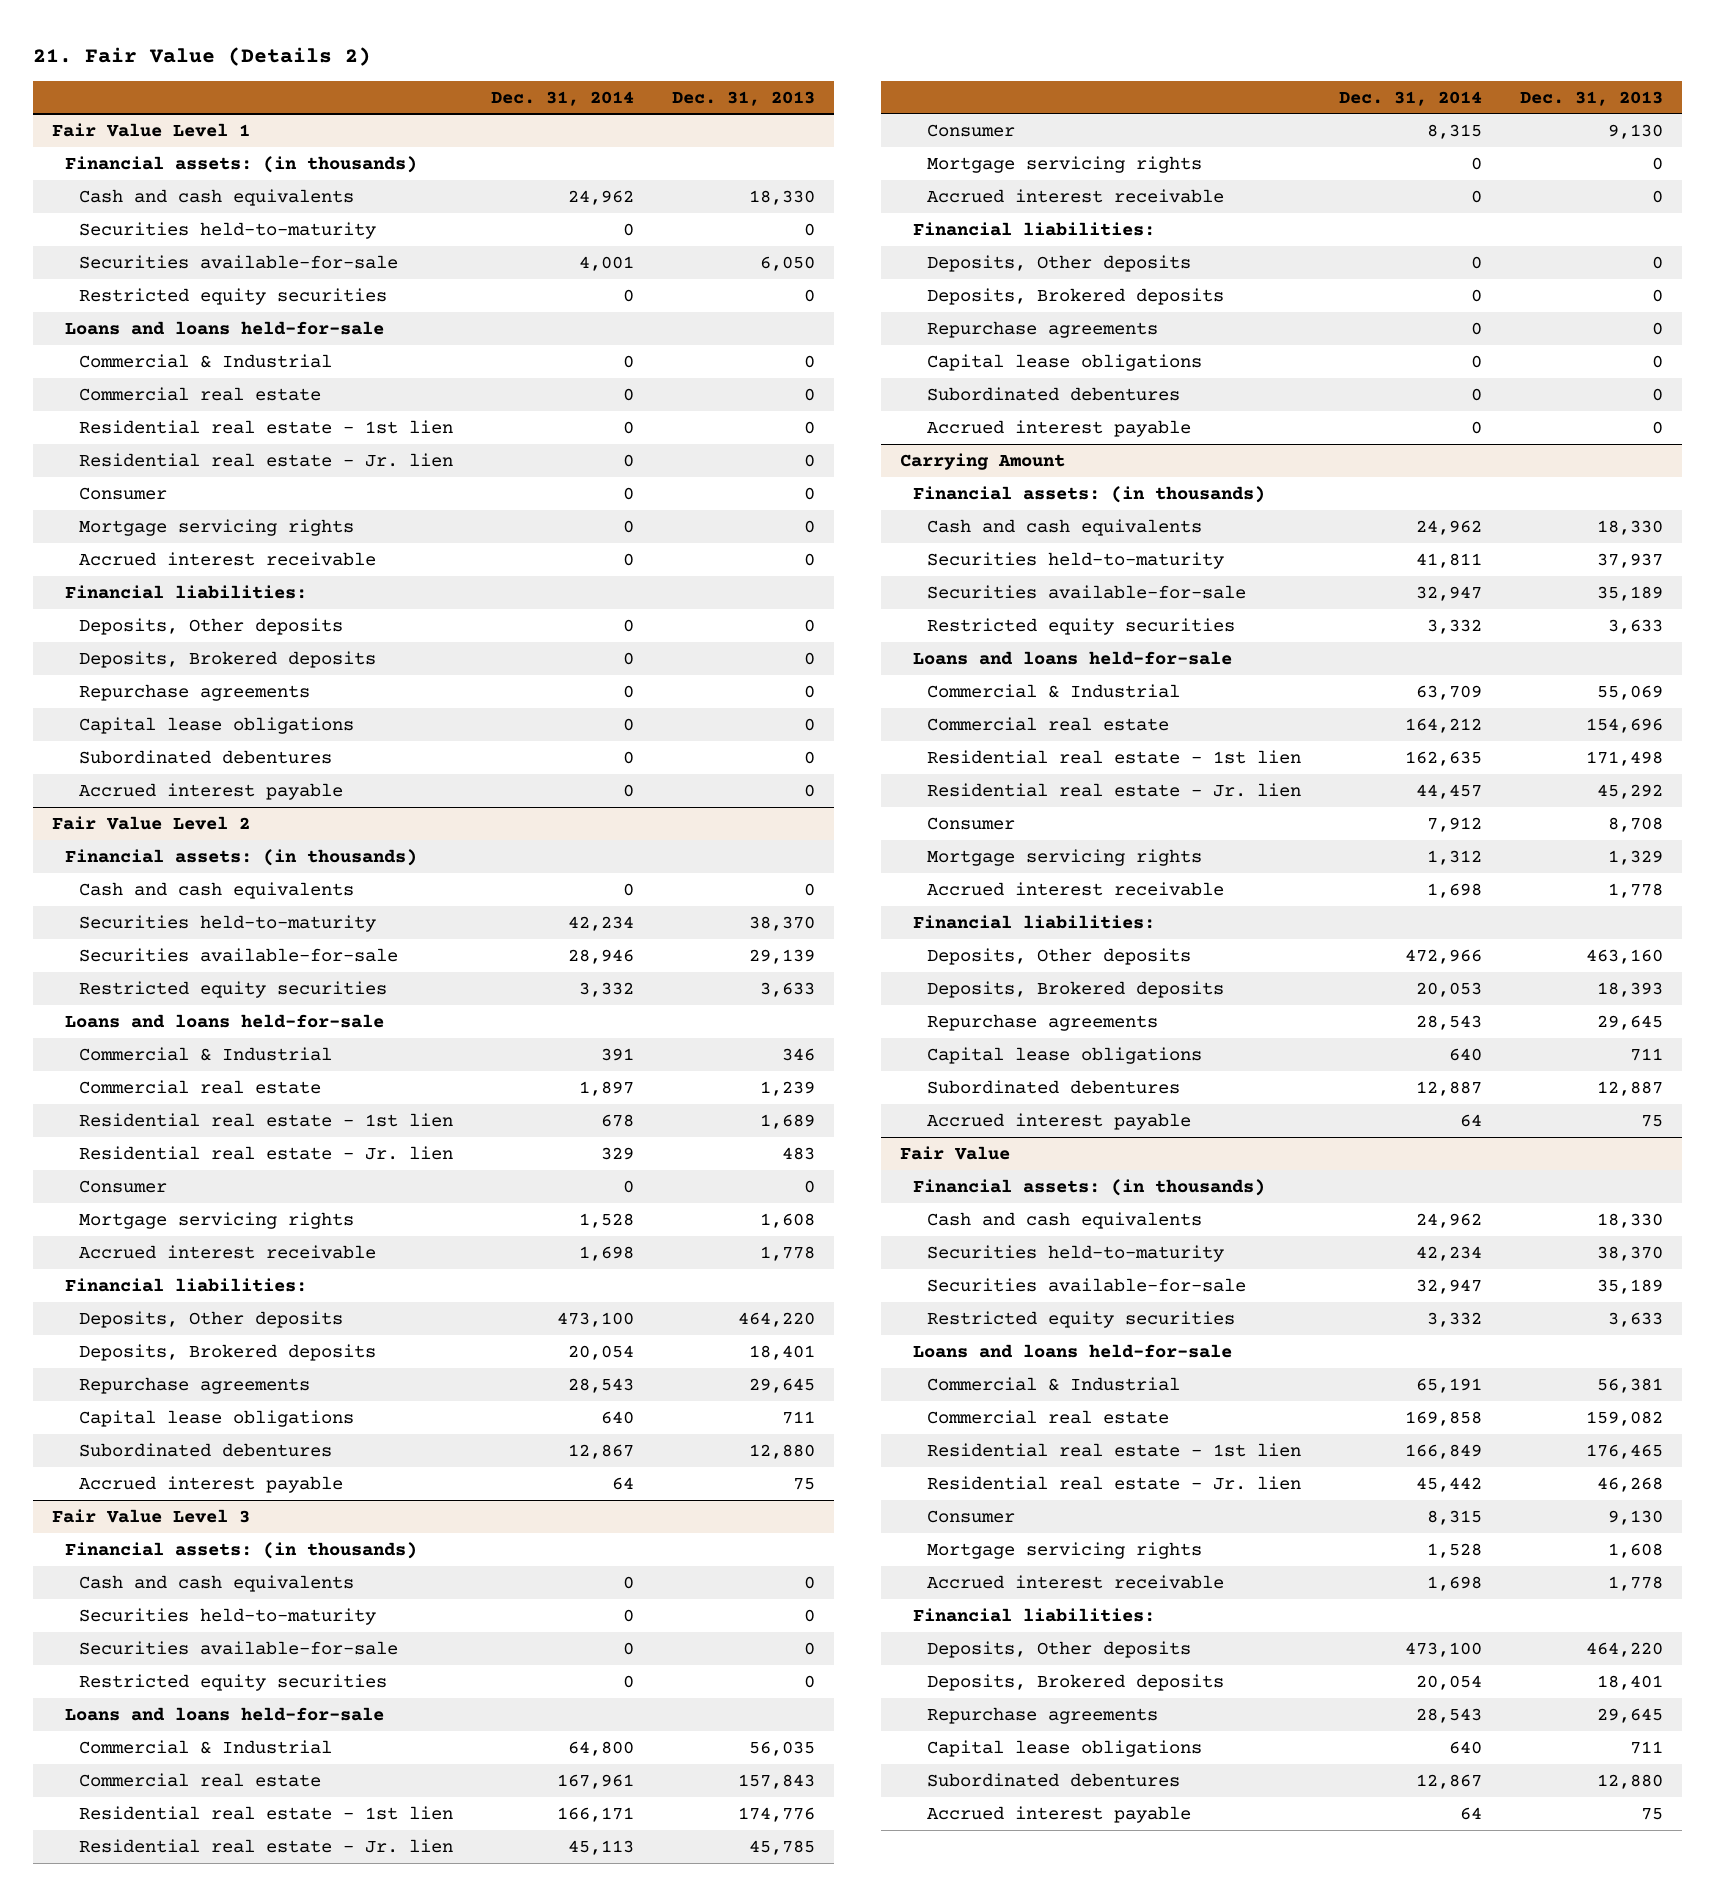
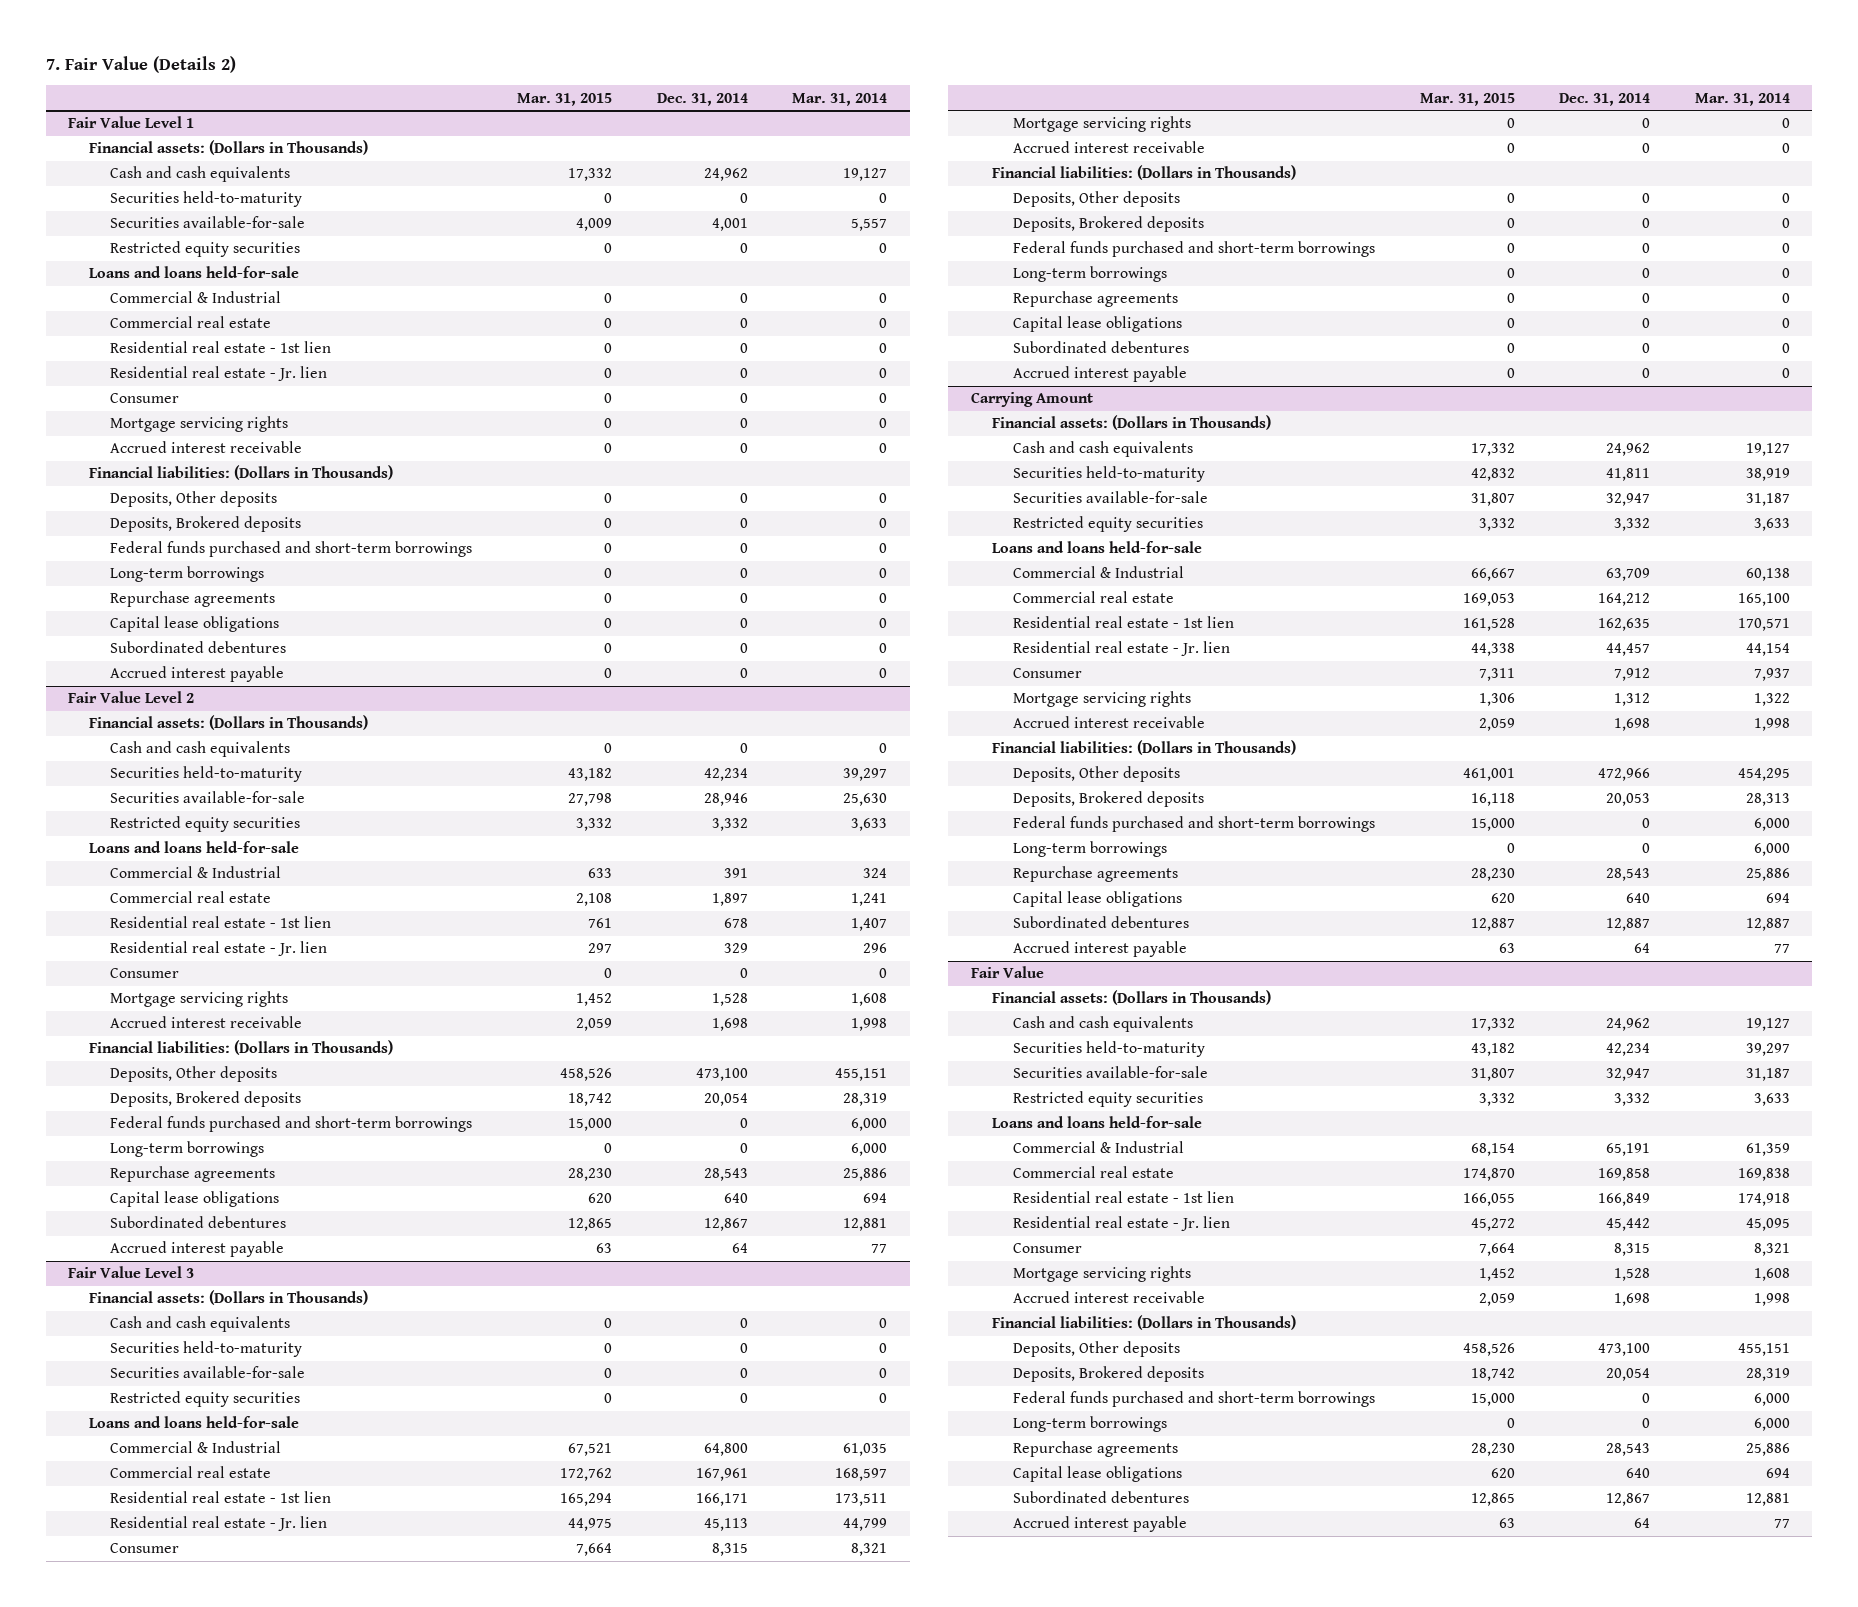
- 21. Fair Value (Details 2)
+ 7. Fair Value (Details 2)
- | Dec. 31, 2014 | Dec. 31, 2013
+ | Mar. 31, 2015 | Dec. 31, 2014 | Mar. 31, 2014
@ Fair Value Level 1
- Financial assets: (in thousands)
+ Financial assets: (Dollars in Thousands)
- Financial liabilities:
+ Financial liabilities: (Dollars in Thousands)
+ Federal funds purchased and short-term borrowings | 0 | 0 | 0
+ Long-term borrowings | 0 | 0 | 0
@ Fair Value Level 2
- Financial assets: (in thousands)
+ Financial assets: (Dollars in Thousands)
- Financial liabilities:
+ Financial liabilities: (Dollars in Thousands)
+ Federal funds purchased and short-term borrowings | 15,000 | 0 | 6,000
+ Long-term borrowings | 0 | 0 | 6,000
@ Fair Value Level 3
- Financial assets: (in thousands)
+ Financial assets: (Dollars in Thousands)
- Financial liabilities:
+ Financial liabilities: (Dollars in Thousands)
+ Federal funds purchased and short-term borrowings | 0 | 0 | 0
+ Long-term borrowings | 0 | 0 | 0
@ Carrying Amount
- Financial assets: (in thousands)
+ Financial assets: (Dollars in Thousands)
- Financial liabilities:
+ Financial liabilities: (Dollars in Thousands)
+ Federal funds purchased and short-term borrowings | 15,000 | 0 | 6,000
+ Long-term borrowings | 0 | 0 | 6,000
@ Fair Value
- Financial assets: (in thousands)
+ Financial assets: (Dollars in Thousands)
- Financial liabilities:
+ Financial liabilities: (Dollars in Thousands)
+ Federal funds purchased and short-term borrowings | 15,000 | 0 | 6,000
+ Long-term borrowings | 0 | 0 | 6,000

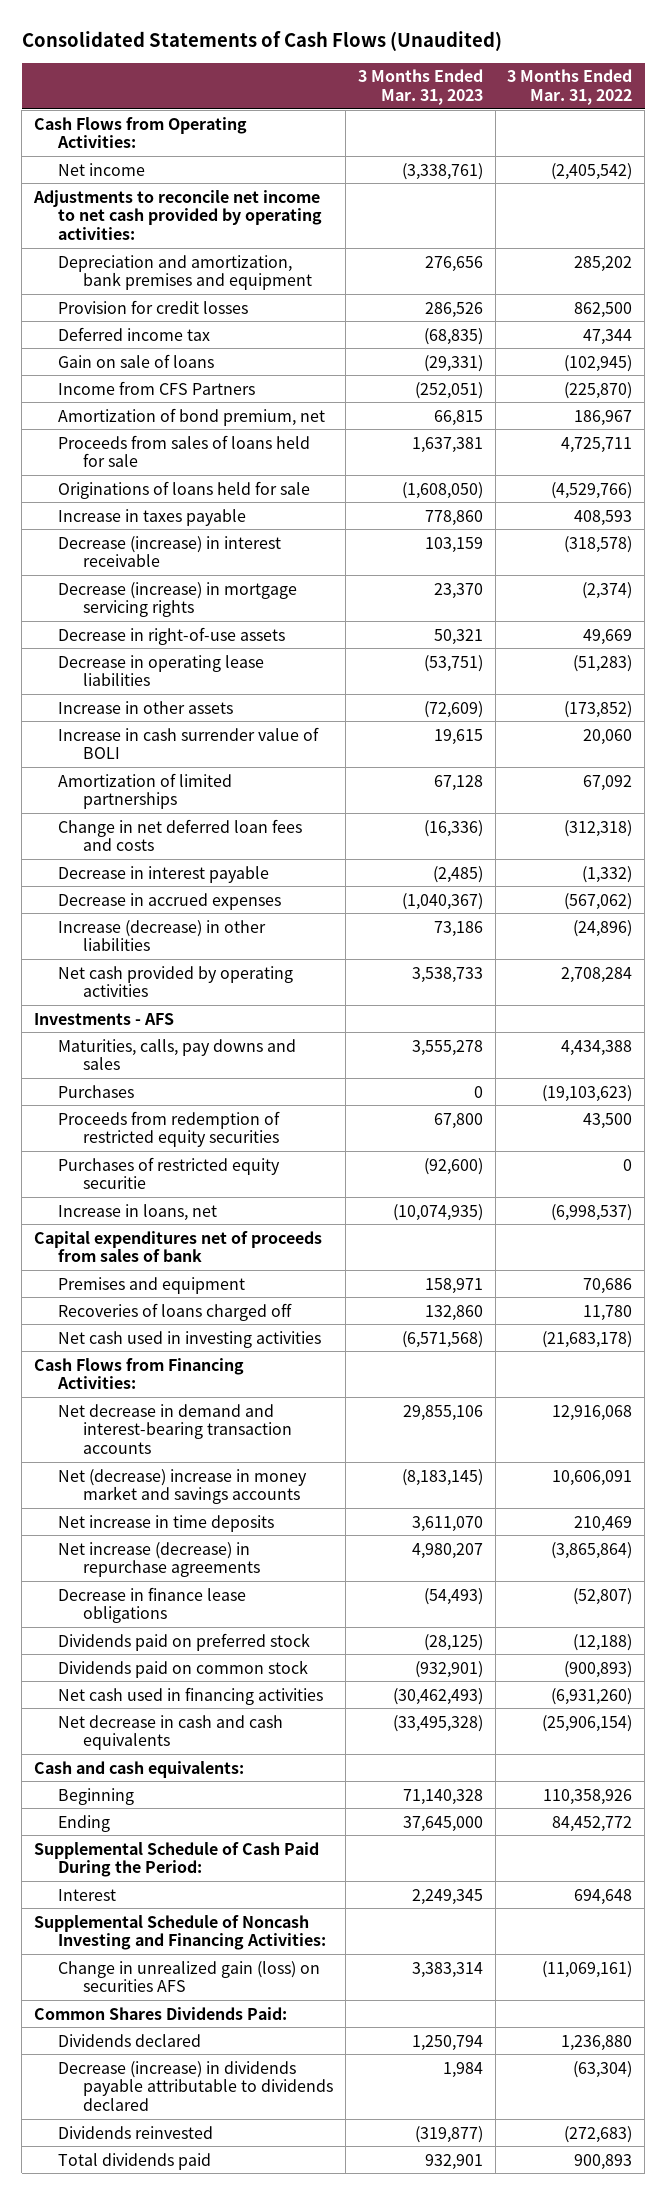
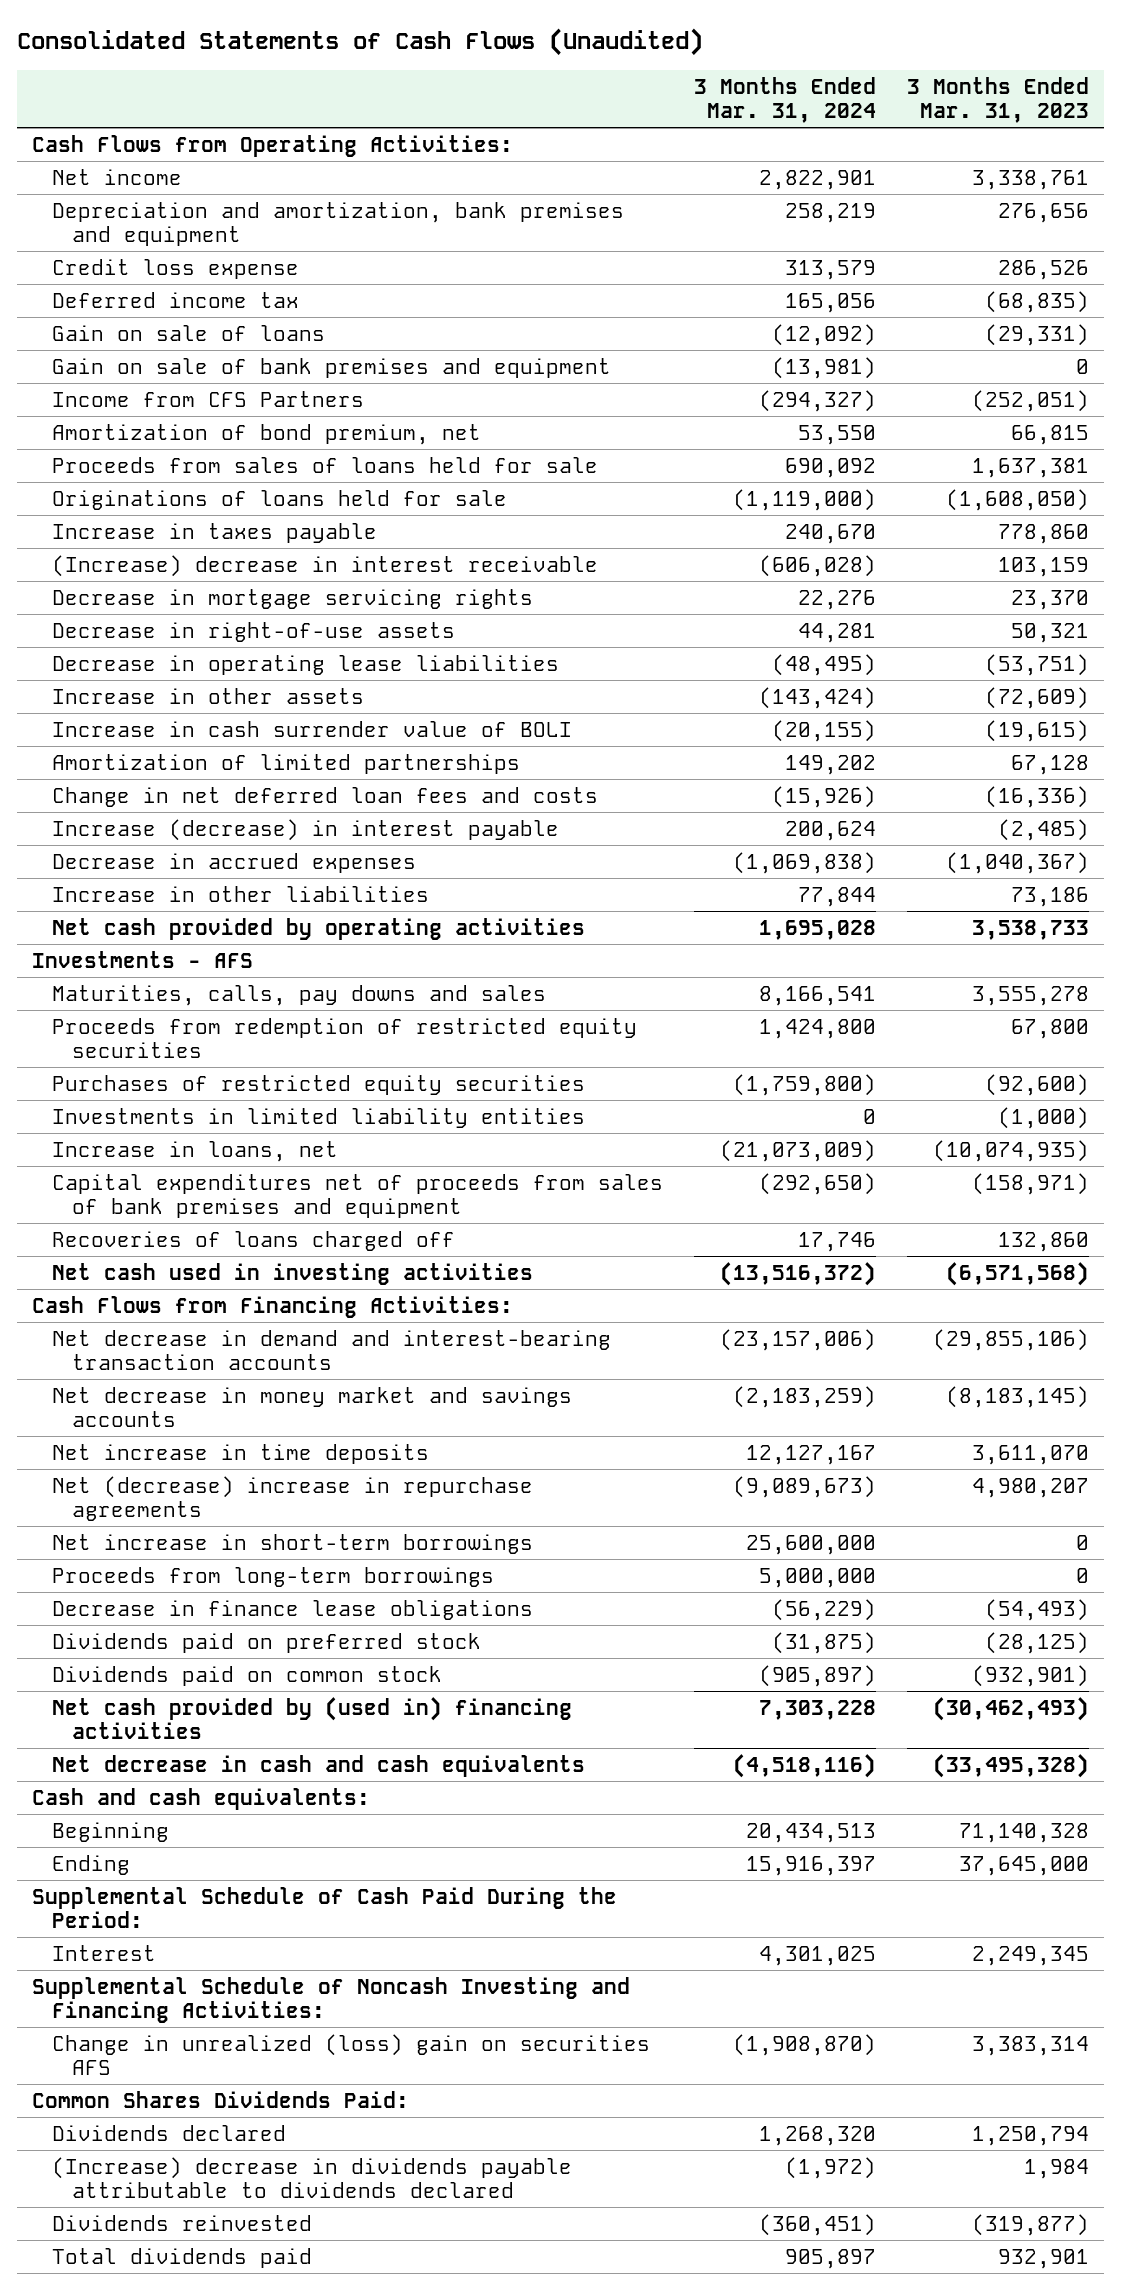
- | 3 Months Ended Mar. 31, 2023 | 3 Months Ended Mar. 31, 2022
+ | 3 Months Ended Mar. 31, 2024 | 3 Months Ended Mar. 31, 2023
- Net income | (3,338,761) | (2,405,542)
- Adjustments to reconcile net income to net cash provided by operating activities:
+ Net income | 2,822,901 | 3,338,761
- Provision for credit losses | 286,526 | 862,500
+ Credit loss expense | 313,579 | 286,526
+ Gain on sale of bank premises and equipment | (13,981) | 0
- Decrease (increase) in interest receivable | 103,159 | (318,578)
- Decrease (increase) in mortgage servicing rights | 23,370 | (2,374)
+ (Increase) decrease in interest receivable | (606,028) | 103,159
+ Decrease in mortgage servicing rights | 22,276 | 23,370
- Increase in cash surrender value of BOLI | 19,615 | 20,060
+ Increase in cash surrender value of BOLI | (20,155) | (19,615)
- Decrease in interest payable | (2,485) | (1,332)
+ Increase (decrease) in interest payable | 200,624 | (2,485)
- Increase (decrease) in other liabilities | 73,186 | (24,896)
+ Increase in other liabilities | 77,844 | 73,186
- Purchases | 0 | (19,103,623)
- Purchases of restricted equity securitie | (92,600) | 0
+ Purchases of restricted equity securities | (1,759,800) | (92,600)
+ Investments in limited liability entities | 0 | (1,000)
- Capital expenditures net of proceeds from sales of bank
- Premises and equipment | 158,971 | 70,686
+ Capital expenditures net of proceeds from sales of bank premises and equipment | (292,650) | (158,971)
- Net decrease in demand and interest-bearing transaction accounts | 29,855,106 | 12,916,068
- Net (decrease) increase in money market and savings accounts | (8,183,145) | 10,606,091
+ Net decrease in demand and interest-bearing transaction accounts | (23,157,006) | (29,855,106)
+ Net decrease in money market and savings accounts | (2,183,259) | (8,183,145)
- Net increase (decrease) in repurchase agreements | 4,980,207 | (3,865,864)
+ Net (decrease) increase in repurchase agreements | (9,089,673) | 4,980,207
+ Net increase in short-term borrowings | 25,600,000 | 0
+ Proceeds from long-term borrowings | 5,000,000 | 0
- Net cash used in financing activities | (30,462,493) | (6,931,260)
+ Net cash provided by (used in) financing activities | 7,303,228 | (30,462,493)
- Change in unrealized gain (loss) on securities AFS | 3,383,314 | (11,069,161)
+ Change in unrealized (loss) gain on securities AFS | (1,908,870) | 3,383,314
- Decrease (increase) in dividends payable attributable to dividends declared | 1,984 | (63,304)
+ (Increase) decrease in dividends payable attributable to dividends declared | (1,972) | 1,984

